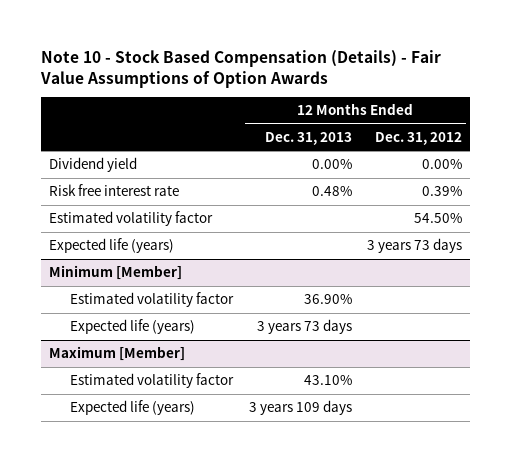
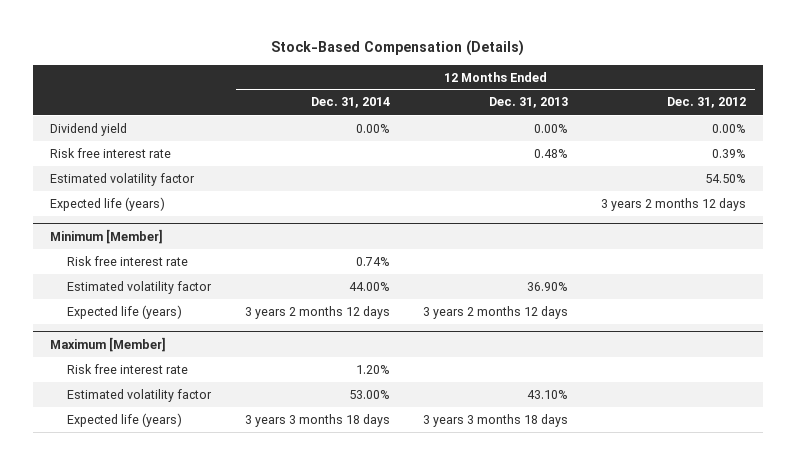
- Note 10 - Stock Based Compensation (Details) - Fair Value Assumptions of Option Awards
+ Stock-Based Compensation (Details)
- | 12 Months Ended Dec. 31, 2013 | 12 Months Ended Dec. 31, 2012
+ | 12 Months Ended Dec. 31, 2014 | 12 Months Ended Dec. 31, 2013 | 12 Months Ended Dec. 31, 2012
- Expected life (years) | | 3 years 73 days
+ Expected life (years) | | | 3 years 2 months 12 days
@ Minimum [Member]
+ Risk free interest rate | 0.74% | |
- Expected life (years) | 3 years 73 days |
+ Expected life (years) | 3 years 2 months 12 days | 3 years 2 months 12 days |
@ Maximum [Member]
+ Risk free interest rate | 1.20% | |
- Expected life (years) | 3 years 109 days |
+ Expected life (years) | 3 years 3 months 18 days | 3 years 3 months 18 days |

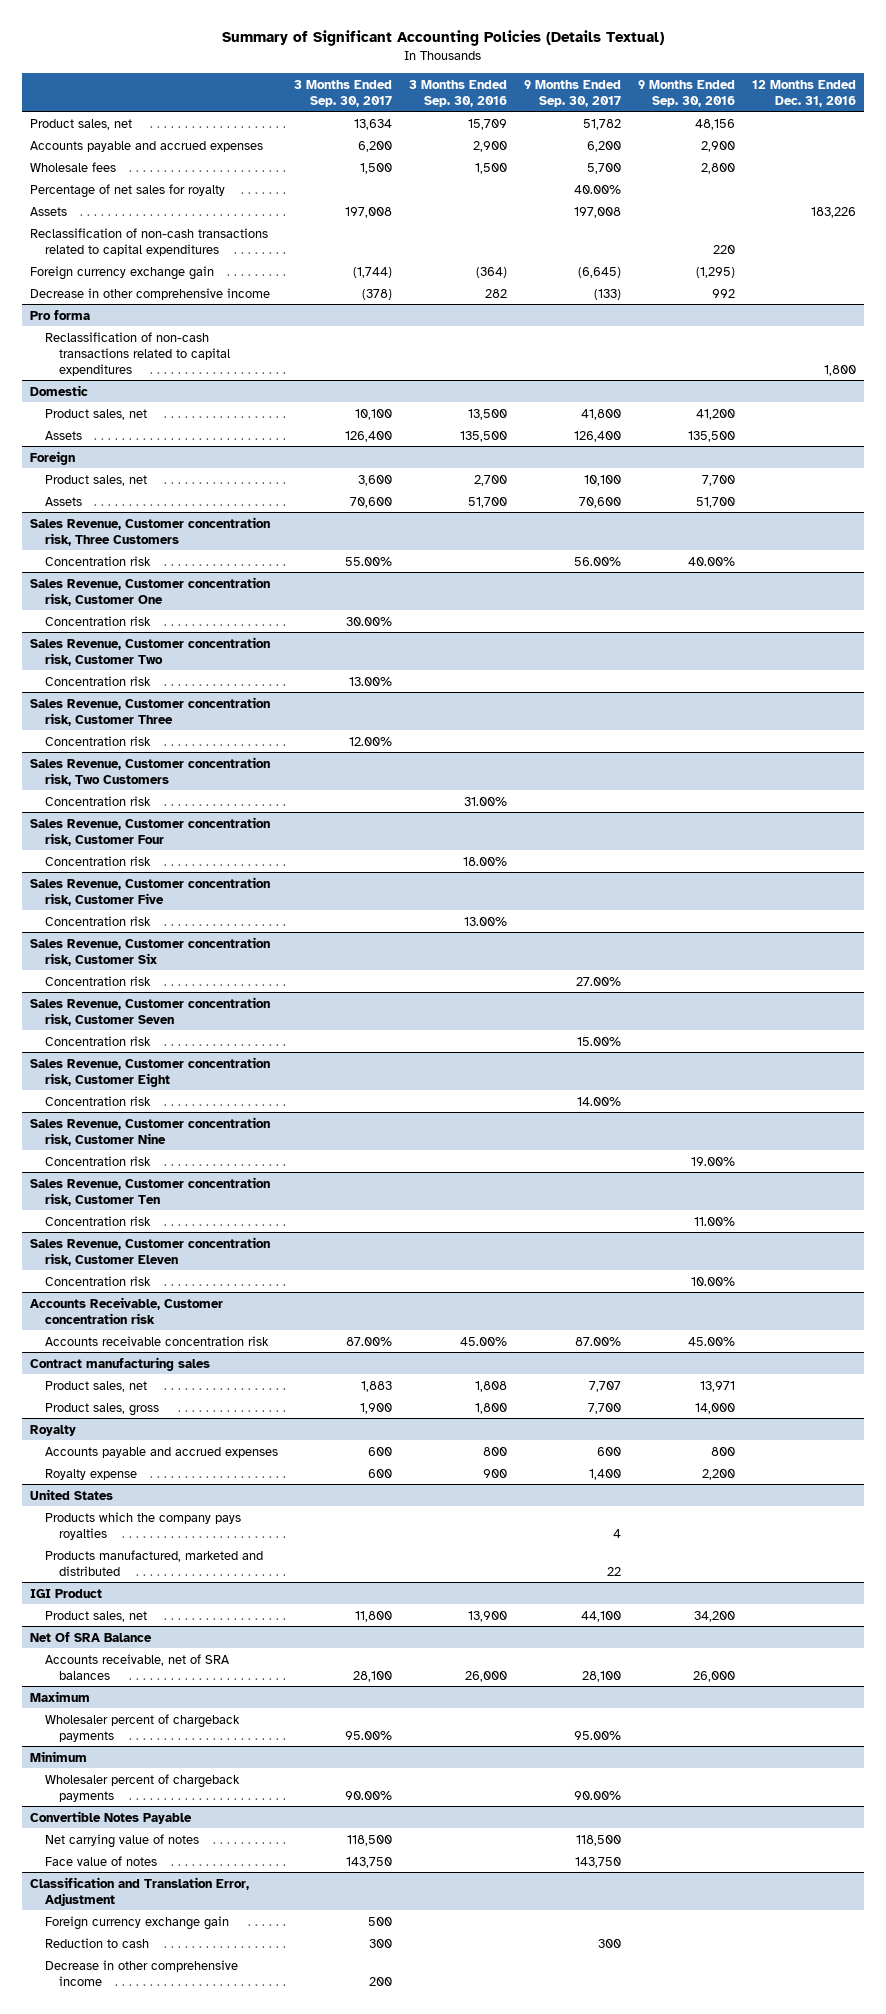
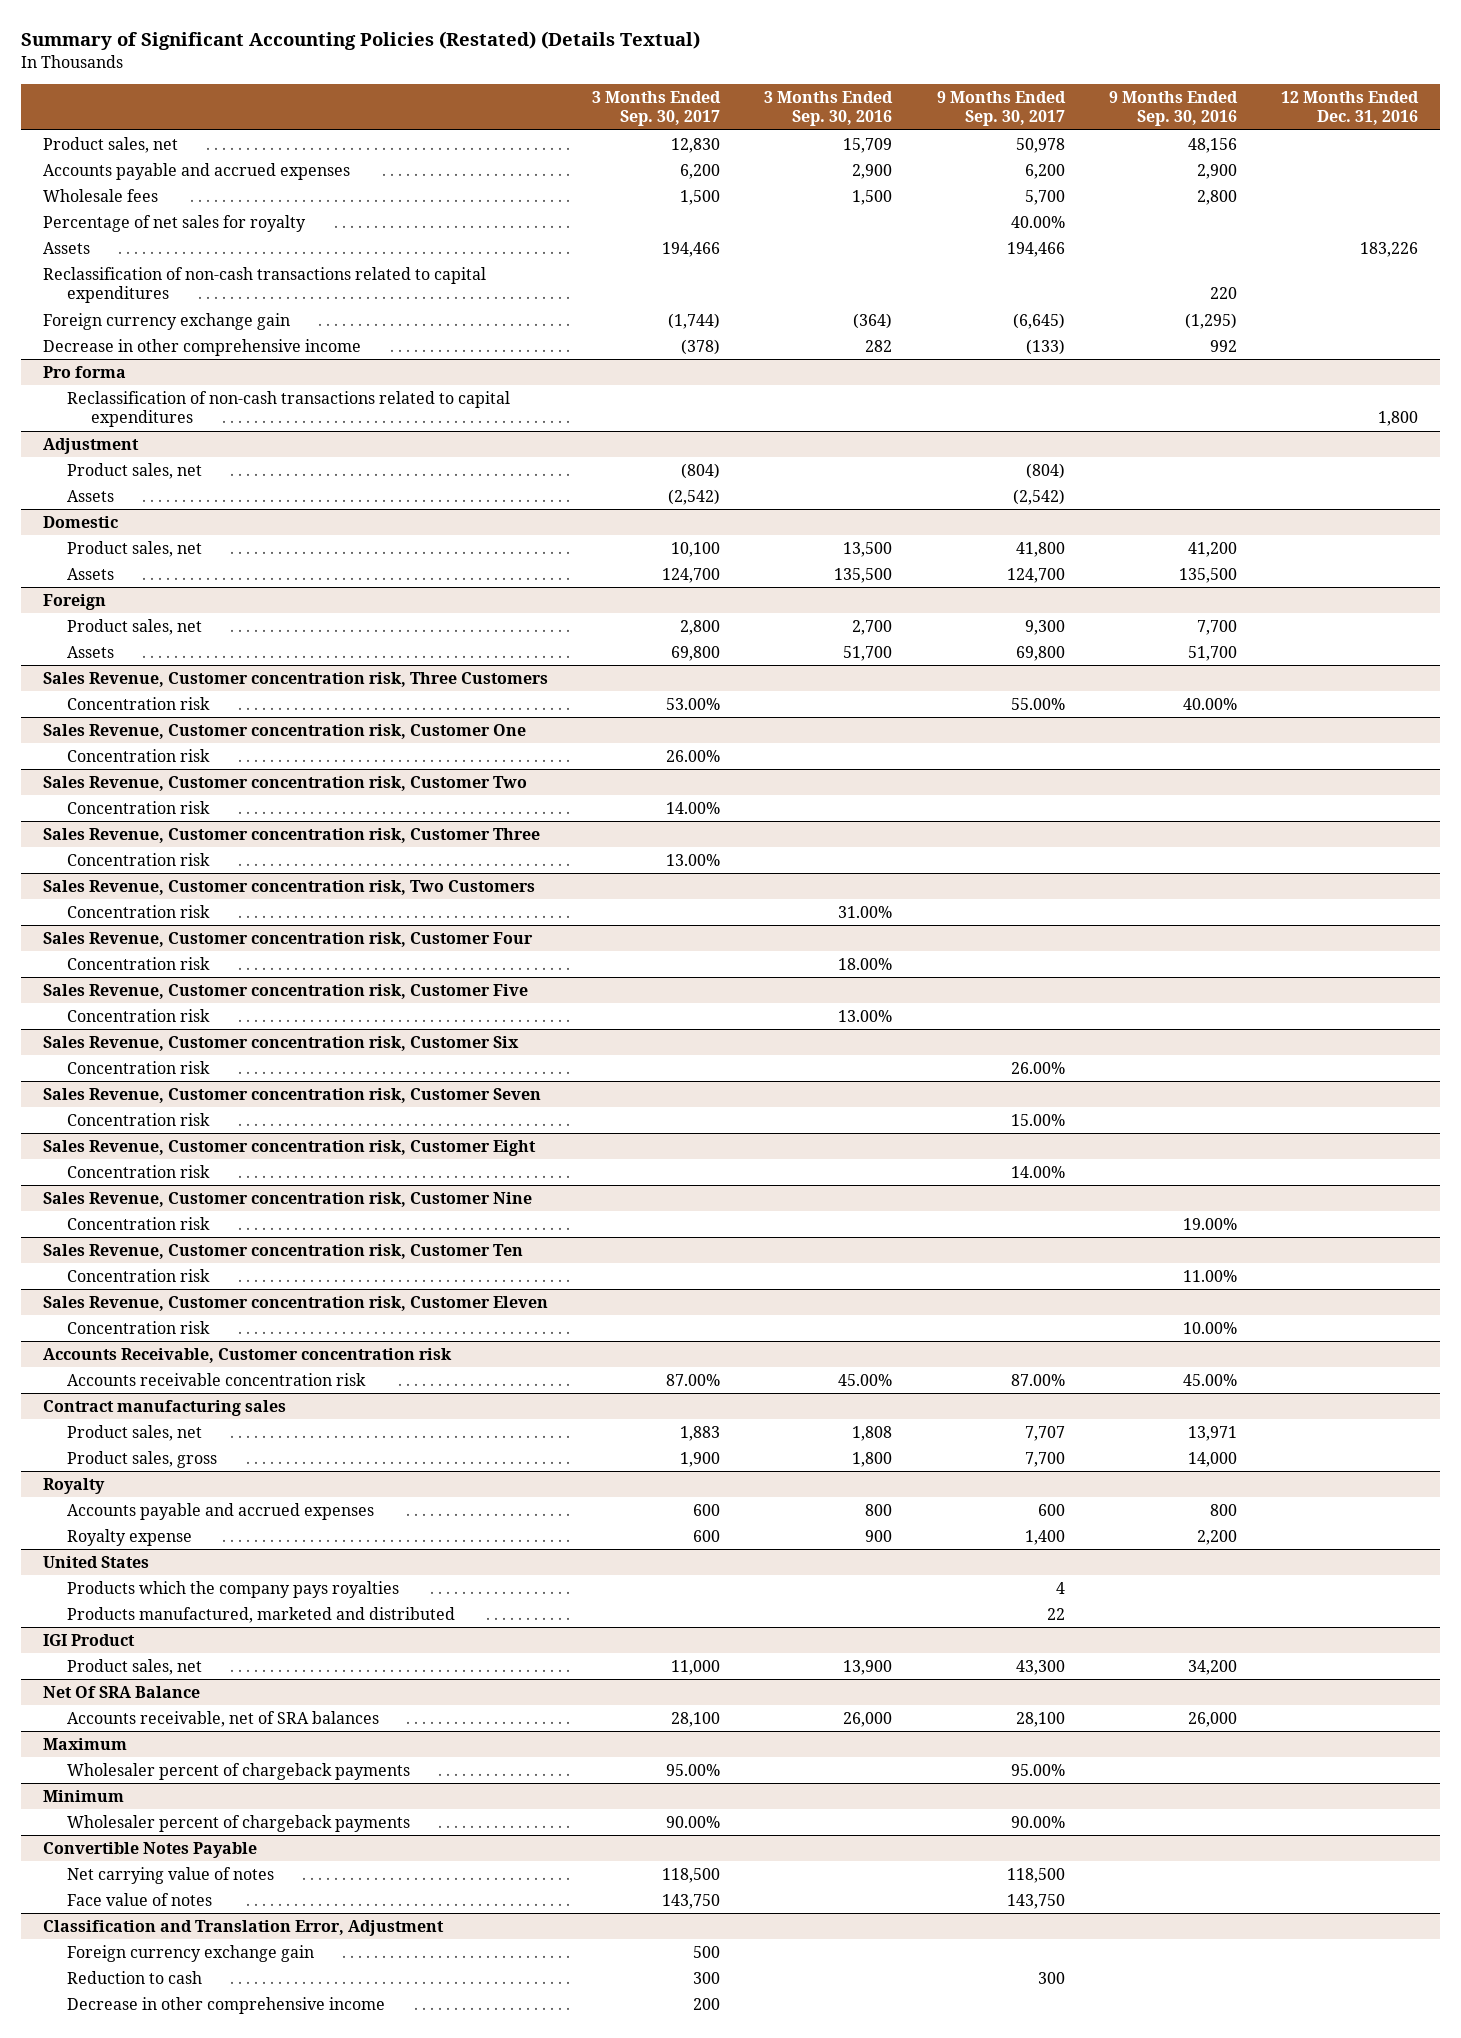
- Summary of Significant Accounting Policies (Details Textual)
+ Summary of Significant Accounting Policies (Restated) (Details Textual)
- Product sales, net | 13,634 | 15,709 | 51,782 | 48,156 |
+ Product sales, net | 12,830 | 15,709 | 50,978 | 48,156 |
- Assets | 197,008 | | 197,008 | | 183,226
+ Assets | 194,466 | | 194,466 | | 183,226
+ Adjustment
+ Product sales, net | (804) | | (804) | |
+ Assets | (2,542) | | (2,542) | |
@ Domestic
- Assets | 126,400 | 135,500 | 126,400 | 135,500 |
+ Assets | 124,700 | 135,500 | 124,700 | 135,500 |
@ Foreign
- Product sales, net | 3,600 | 2,700 | 10,100 | 7,700 |
- Assets | 70,600 | 51,700 | 70,600 | 51,700 |
+ Product sales, net | 2,800 | 2,700 | 9,300 | 7,700 |
+ Assets | 69,800 | 51,700 | 69,800 | 51,700 |
@ Sales Revenue, Customer concentration risk, Three Customers
- Concentration risk | 55.00% | | 56.00% | 40.00% |
+ Concentration risk | 53.00% | | 55.00% | 40.00% |
@ Sales Revenue, Customer concentration risk, Customer One
- Concentration risk | 30.00% | | | |
+ Concentration risk | 26.00% | | | |
@ Sales Revenue, Customer concentration risk, Customer Two
- Concentration risk | 13.00% | | | |
+ Concentration risk | 14.00% | | | |
@ Sales Revenue, Customer concentration risk, Customer Three
- Concentration risk | 12.00% | | | |
+ Concentration risk | 13.00% | | | |
@ Sales Revenue, Customer concentration risk, Customer Six
- Concentration risk | | | 27.00% | |
+ Concentration risk | | | 26.00% | |
@ IGI Product
- Product sales, net | 11,800 | 13,900 | 44,100 | 34,200 |
+ Product sales, net | 11,000 | 13,900 | 43,300 | 34,200 |

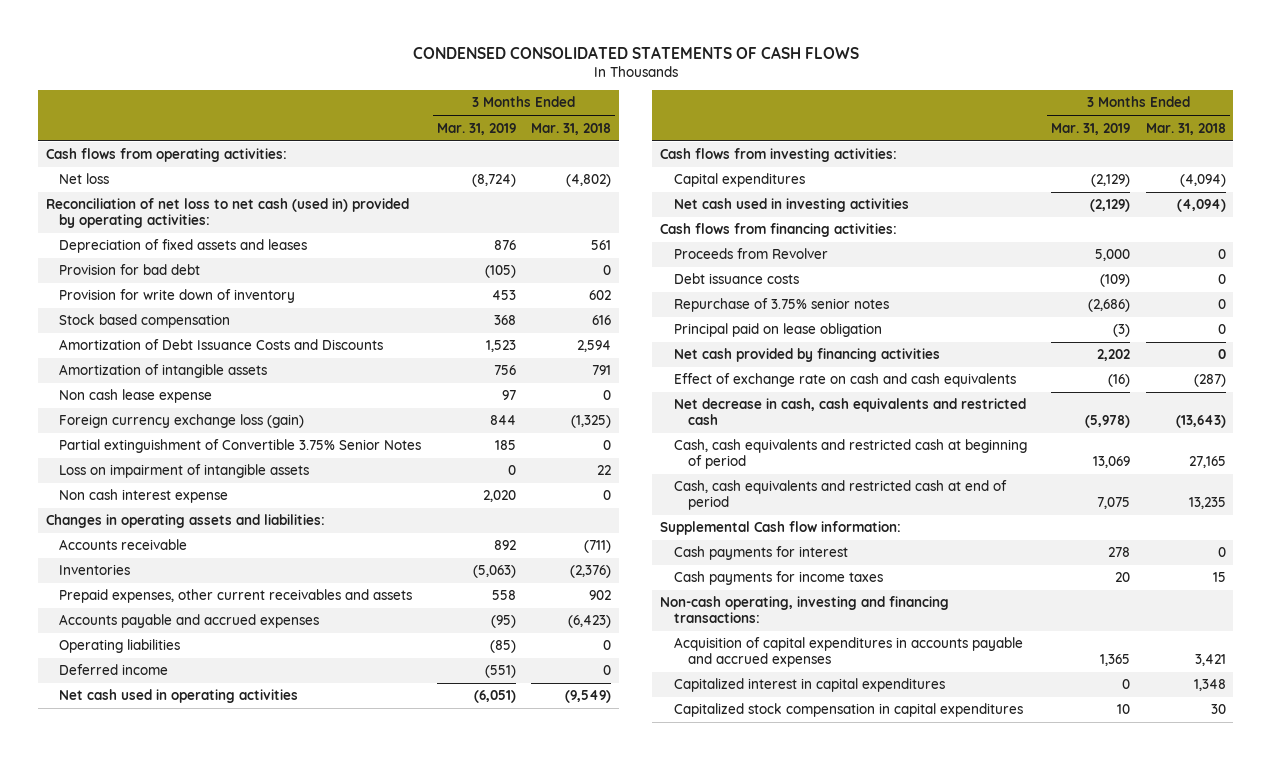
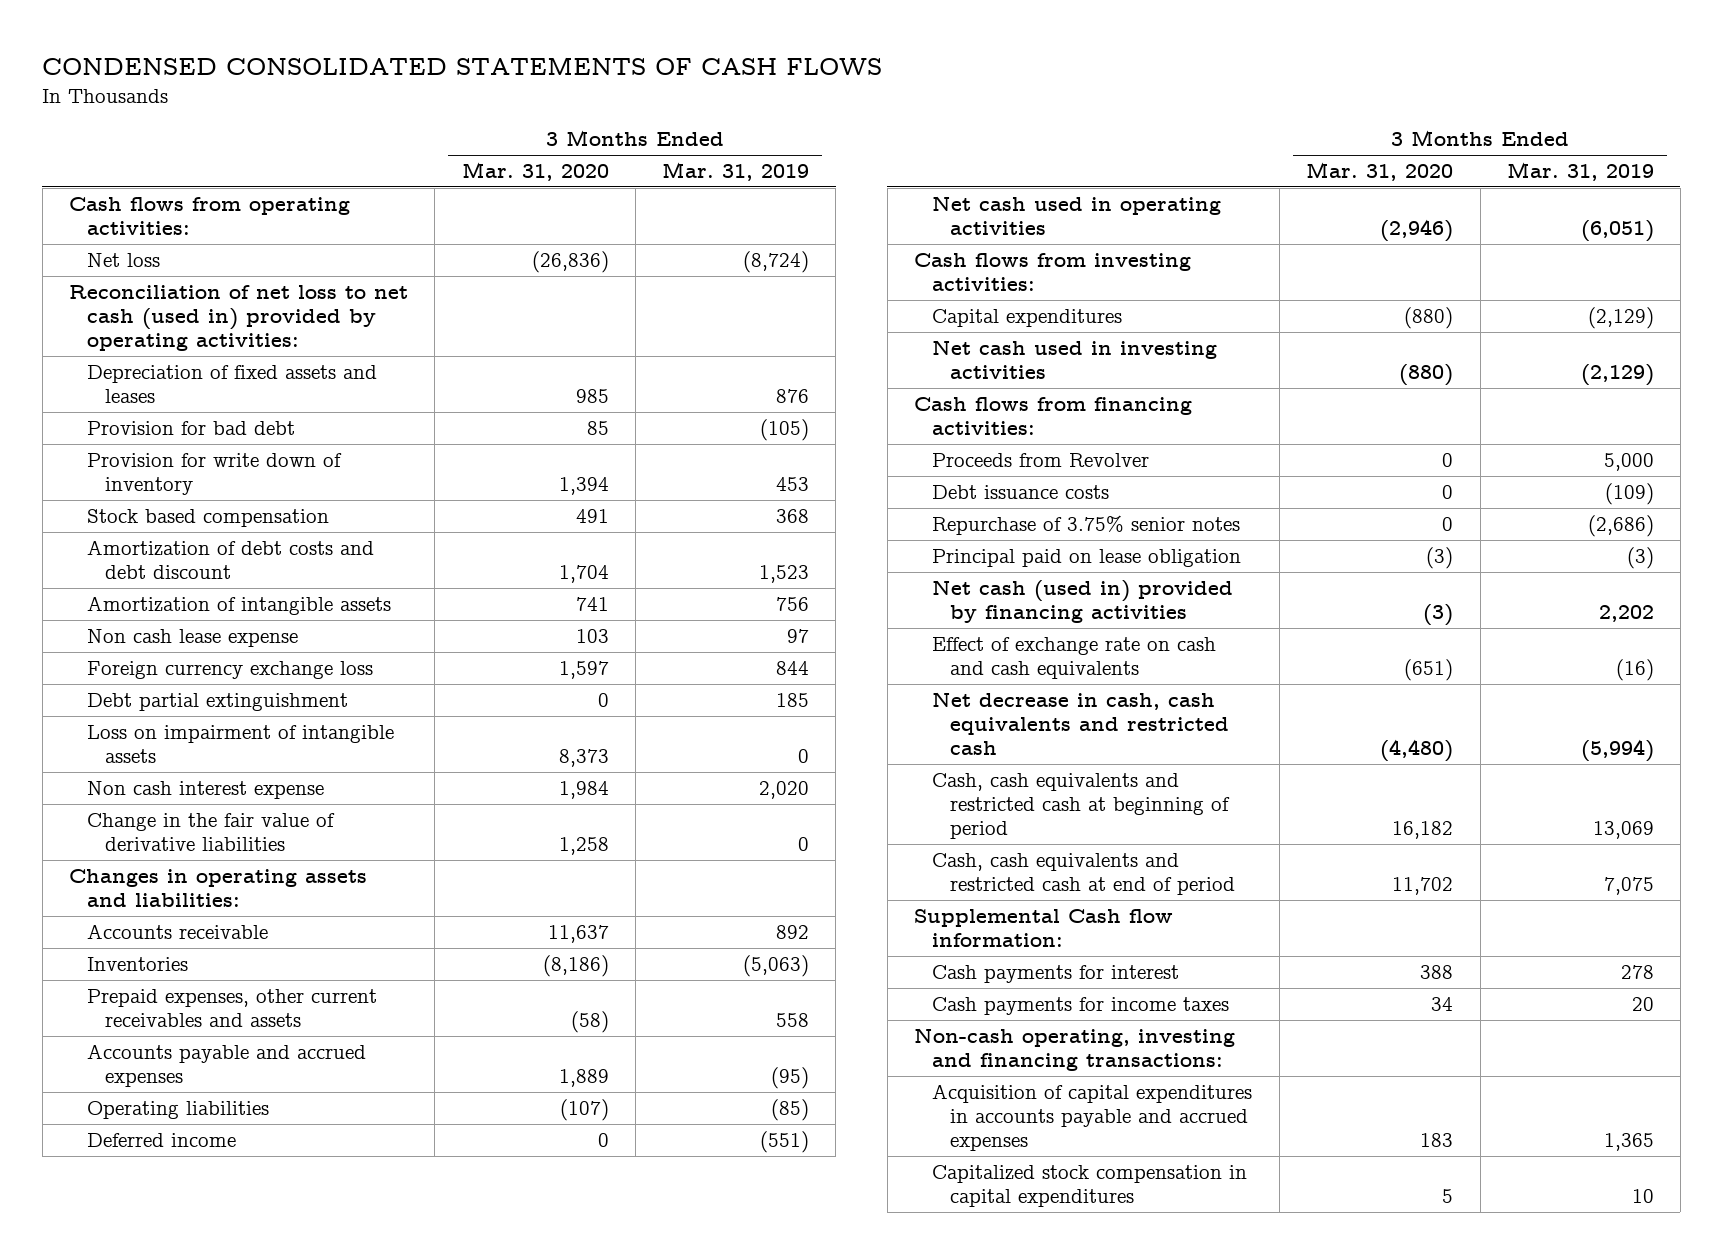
- | 3 Months Ended Mar. 31, 2019 | 3 Months Ended Mar. 31, 2018
+ | 3 Months Ended Mar. 31, 2020 | 3 Months Ended Mar. 31, 2019
- Amortization of Debt Issuance Costs and Discounts | 1,523 | 2,594
+ Amortization of debt costs and debt discount | 1,704 | 1,523
- Foreign currency exchange loss (gain) | 844 | (1,325)
- Partial extinguishment of Convertible 3.75% Senior Notes | 185 | 0
+ Foreign currency exchange loss | 1,597 | 844
+ Debt partial extinguishment | 0 | 185
+ Change in the fair value of derivative liabilities | 1,258 | 0
- Net cash provided by financing activities | 2,202 | 0
+ Net cash (used in) provided by financing activities | (3) | 2,202
- Net decrease in cash, cash equivalents and restricted cash | (5,978) | (13,643)
+ Net decrease in cash, cash equivalents and restricted cash | (4,480) | (5,994)
- Capitalized interest in capital expenditures | 0 | 1,348

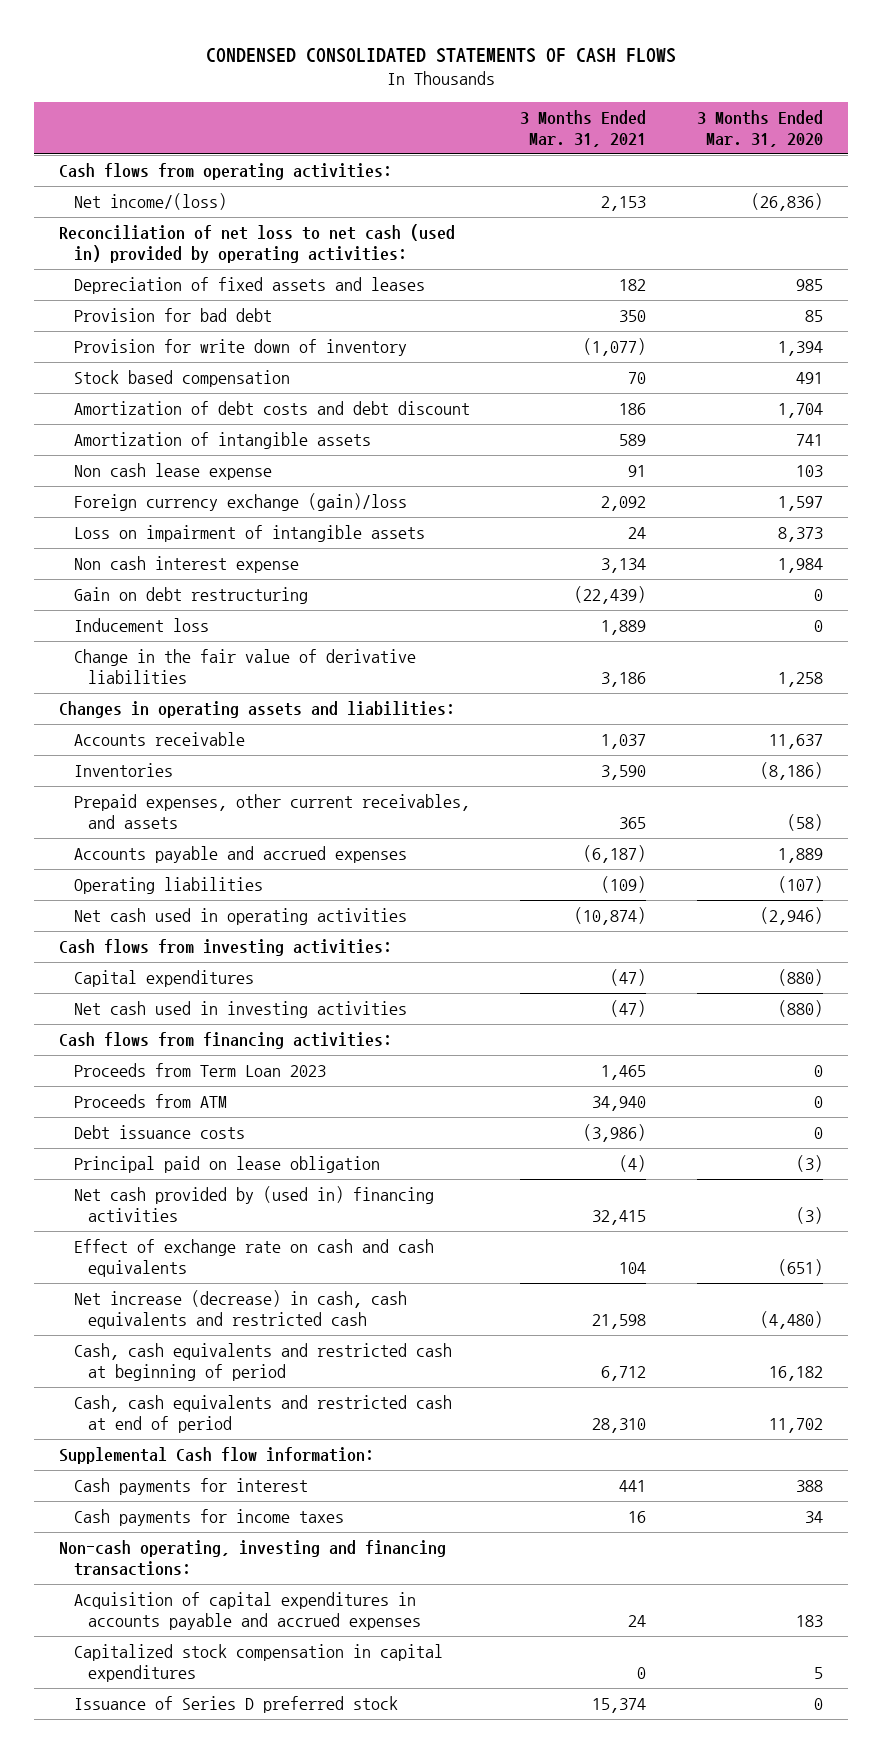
- | 3 Months Ended Mar. 31, 2020 | 3 Months Ended Mar. 31, 2019
+ | 3 Months Ended Mar. 31, 2021 | 3 Months Ended Mar. 31, 2020
- Net loss | (26,836) | (8,724)
+ Net income/(loss) | 2,153 | (26,836)
- Foreign currency exchange loss | 1,597 | 844
- Debt partial extinguishment | 0 | 185
+ Foreign currency exchange (gain)/loss | 2,092 | 1,597
+ Gain on debt restructuring | (22,439) | 0
+ Inducement loss | 1,889 | 0
- Prepaid expenses, other current receivables and assets | (58) | 558
+ Prepaid expenses, other current receivables, and assets | 365 | (58)
- Deferred income | 0 | (551)
- Proceeds from Revolver | 0 | 5,000
+ Proceeds from Term Loan 2023 | 1,465 | 0
+ Proceeds from ATM | 34,940 | 0
- Repurchase of 3.75% senior notes | 0 | (2,686)
- Net cash (used in) provided by financing activities | (3) | 2,202
+ Net cash provided by (used in) financing activities | 32,415 | (3)
- Net decrease in cash, cash equivalents and restricted cash | (4,480) | (5,994)
+ Net increase (decrease) in cash, cash equivalents and restricted cash | 21,598 | (4,480)
+ Issuance of Series D preferred stock | 15,374 | 0

